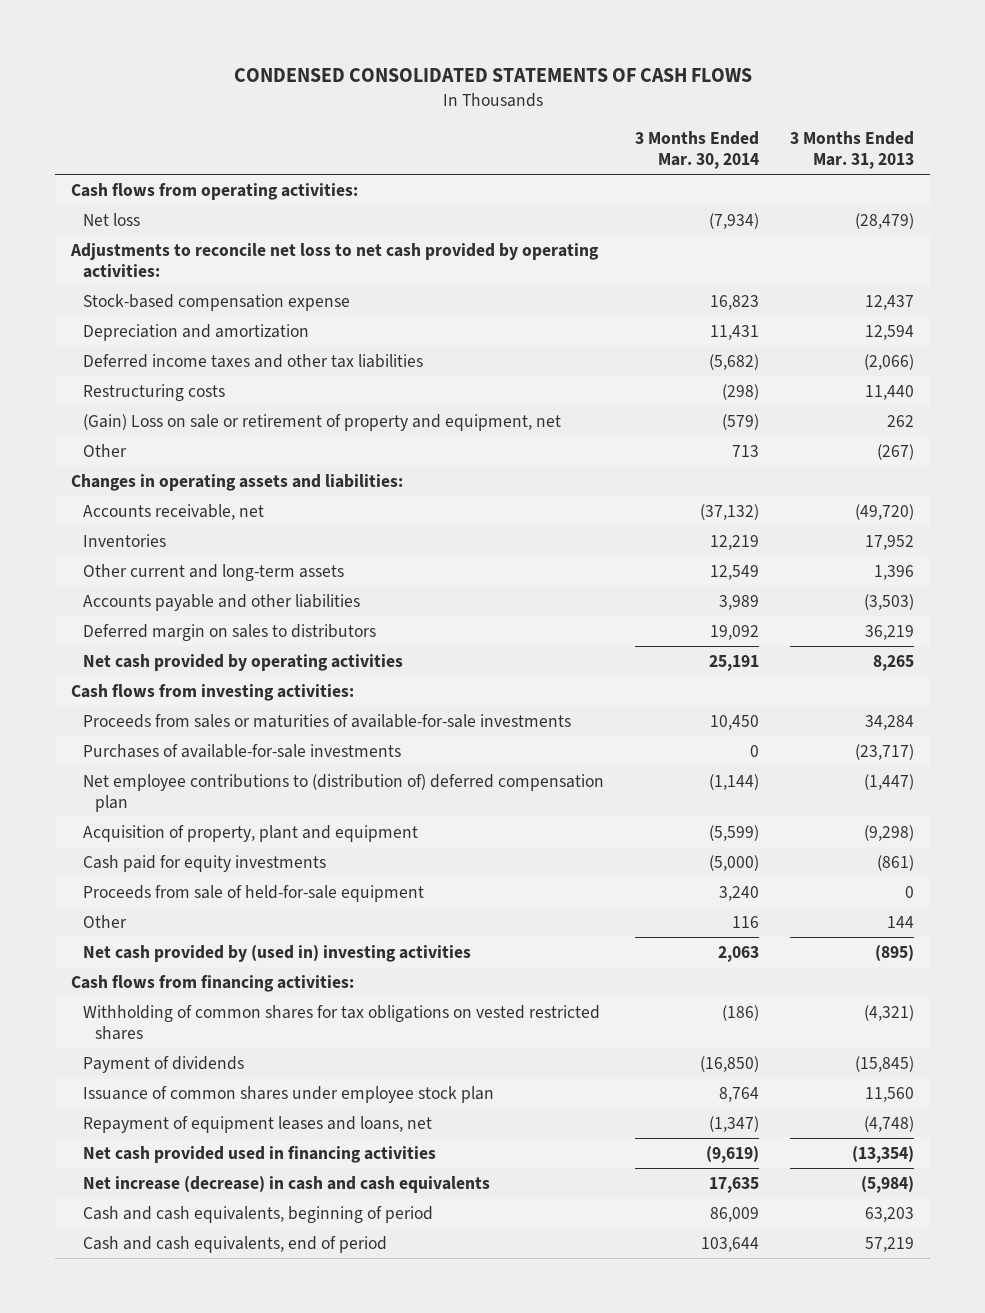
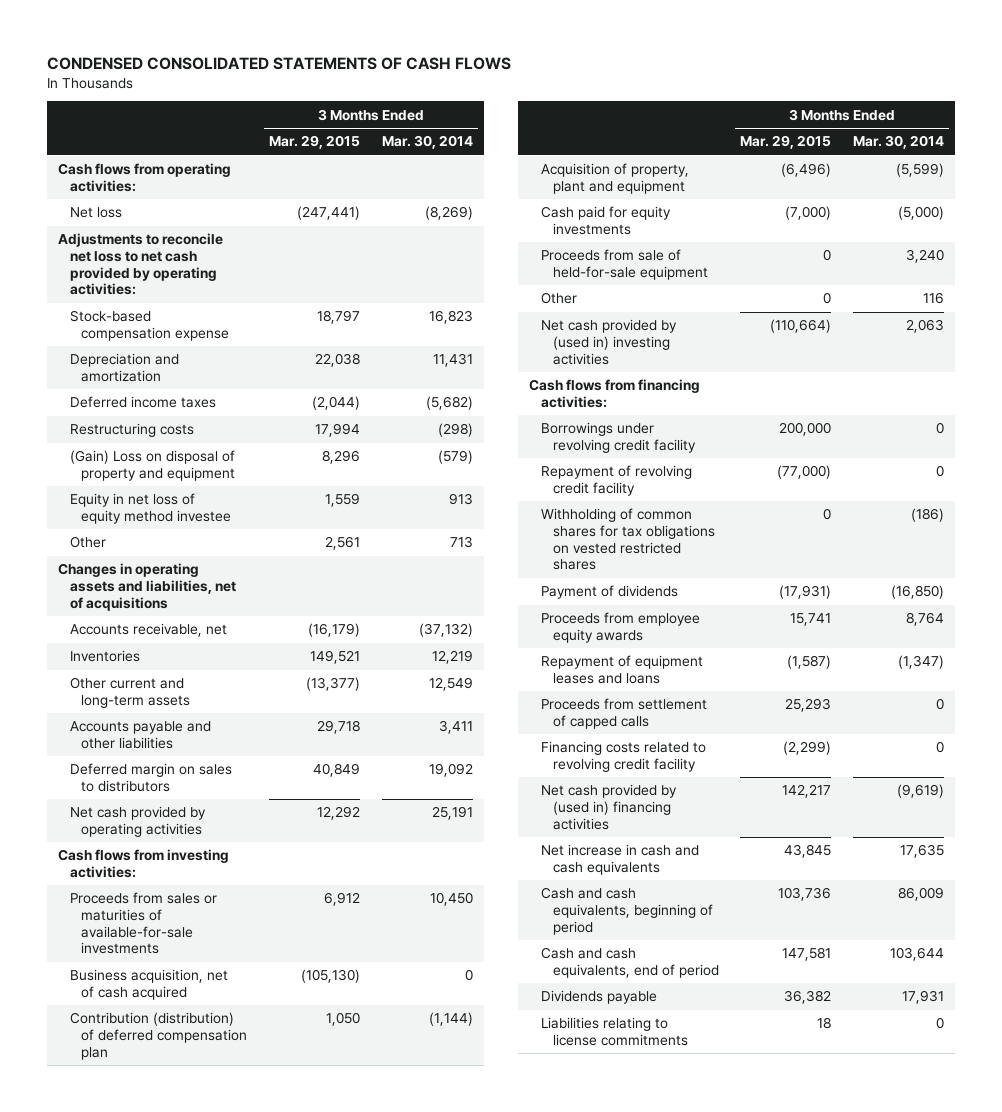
- | 3 Months Ended Mar. 30, 2014 | 3 Months Ended Mar. 31, 2013
+ | 3 Months Ended Mar. 29, 2015 | 3 Months Ended Mar. 30, 2014
- Net loss | (7,934) | (28,479)
+ Net loss | (247,441) | (8,269)
- Deferred income taxes and other tax liabilities | (5,682) | (2,066)
+ Deferred income taxes | (2,044) | (5,682)
- (Gain) Loss on sale or retirement of property and equipment, net | (579) | 262
+ (Gain) Loss on disposal of property and equipment | 8,296 | (579)
+ Equity in net loss of equity method investee | 1,559 | 913
- Changes in operating assets and liabilities:
+ Changes in operating assets and liabilities, net of acquisitions
- Accounts payable and other liabilities | 3,989 | (3,503)
+ Accounts payable and other liabilities | 29,718 | 3,411
- Purchases of available-for-sale investments | 0 | (23,717)
- Net employee contributions to (distribution of) deferred compensation plan | (1,144) | (1,447)
+ Business acquisition, net of cash acquired | (105,130) | 0
+ Contribution (distribution) of deferred compensation plan | 1,050 | (1,144)
+ Borrowings under revolving credit facility | 200,000 | 0
+ Repayment of revolving credit facility | (77,000) | 0
- Issuance of common shares under employee stock plan | 8,764 | 11,560
- Repayment of equipment leases and loans, net | (1,347) | (4,748)
- Net cash provided used in financing activities | (9,619) | (13,354)
- Net increase (decrease) in cash and cash equivalents | 17,635 | (5,984)
+ Proceeds from employee equity awards | 15,741 | 8,764
+ Repayment of equipment leases and loans | (1,587) | (1,347)
+ Proceeds from settlement of capped calls | 25,293 | 0
+ Financing costs related to revolving credit facility | (2,299) | 0
+ Net cash provided by (used in) financing activities | 142,217 | (9,619)
+ Net increase in cash and cash equivalents | 43,845 | 17,635
+ Dividends payable | 36,382 | 17,931
+ Liabilities relating to license commitments | 18 | 0

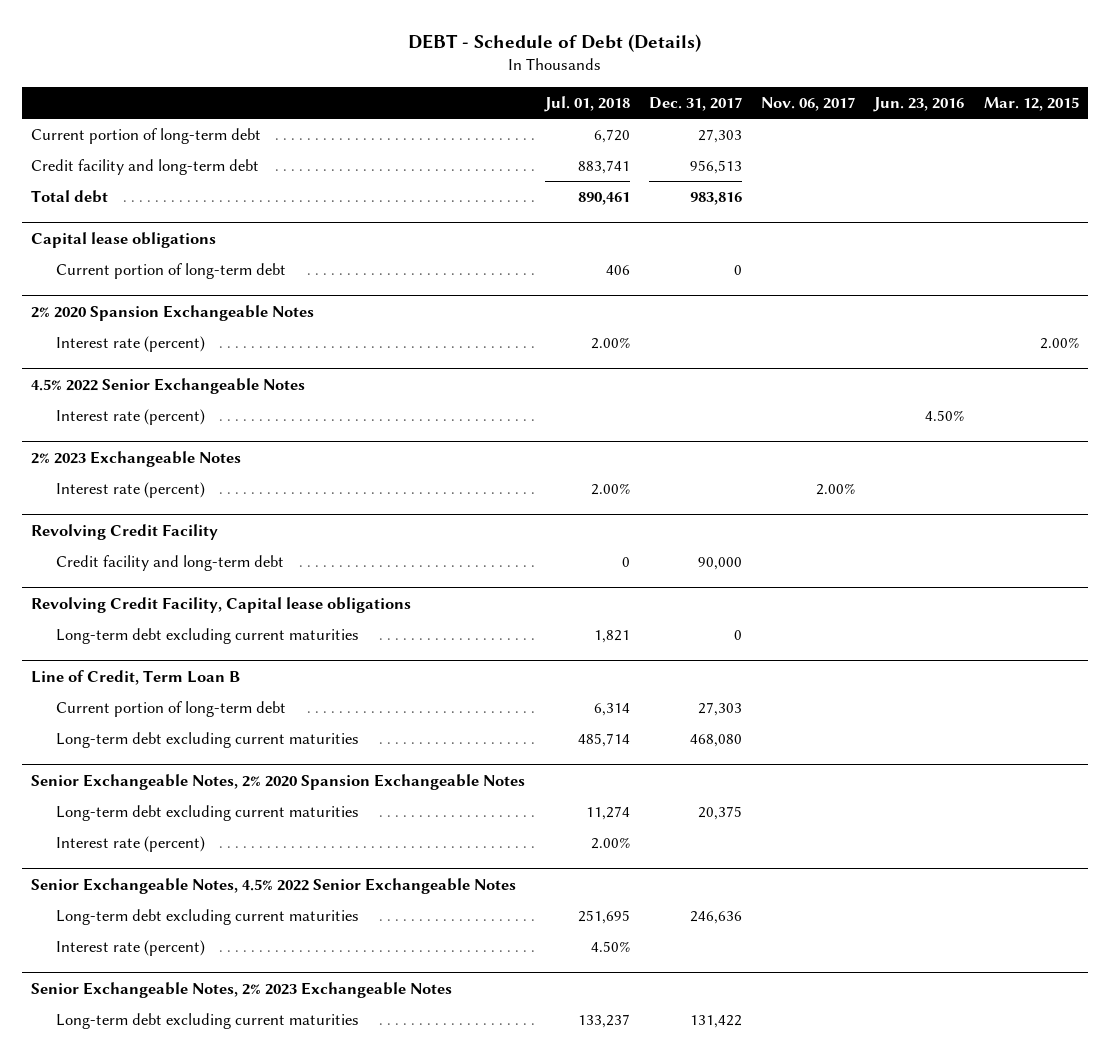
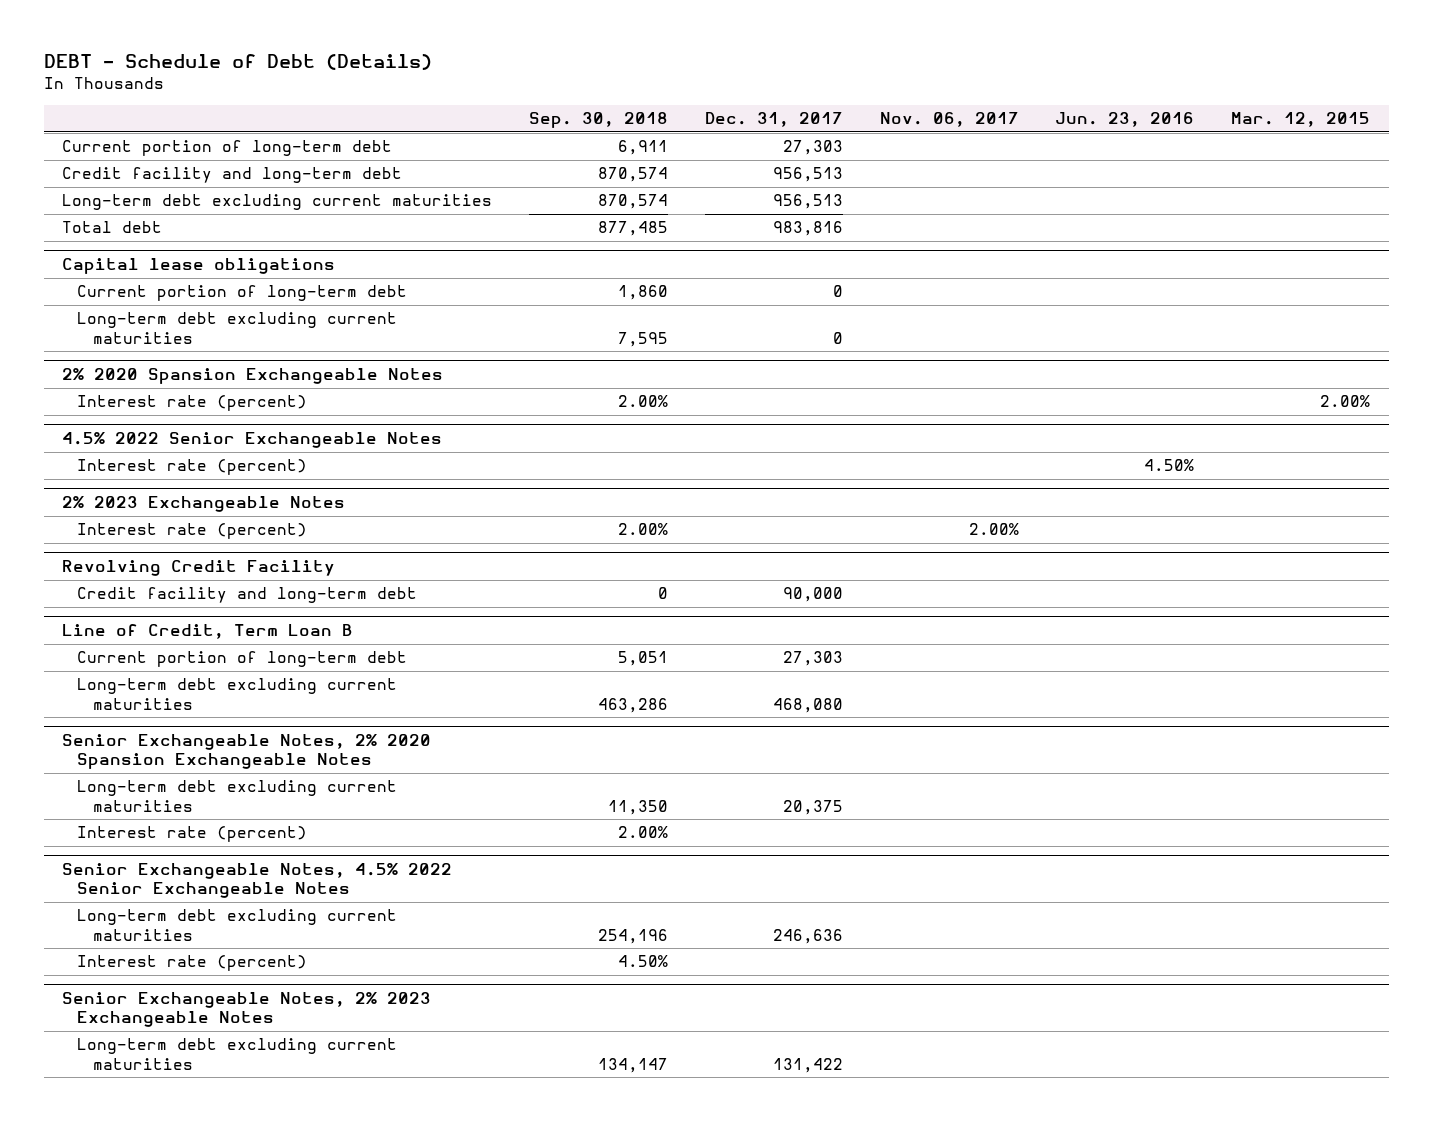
- | Jul. 01, 2018 | Dec. 31, 2017 | Nov. 06, 2017 | Jun. 23, 2016 | Mar. 12, 2015
+ | Sep. 30, 2018 | Dec. 31, 2017 | Nov. 06, 2017 | Jun. 23, 2016 | Mar. 12, 2015
+ Long-term debt excluding current maturities | 870,574 | 956,513 | | |
@ Capital lease obligations
+ Long-term debt excluding current maturities | 7,595 | 0 | | |
- Revolving Credit Facility, Capital lease obligations
- Long-term debt excluding current maturities | 1,821 | 0 | | |

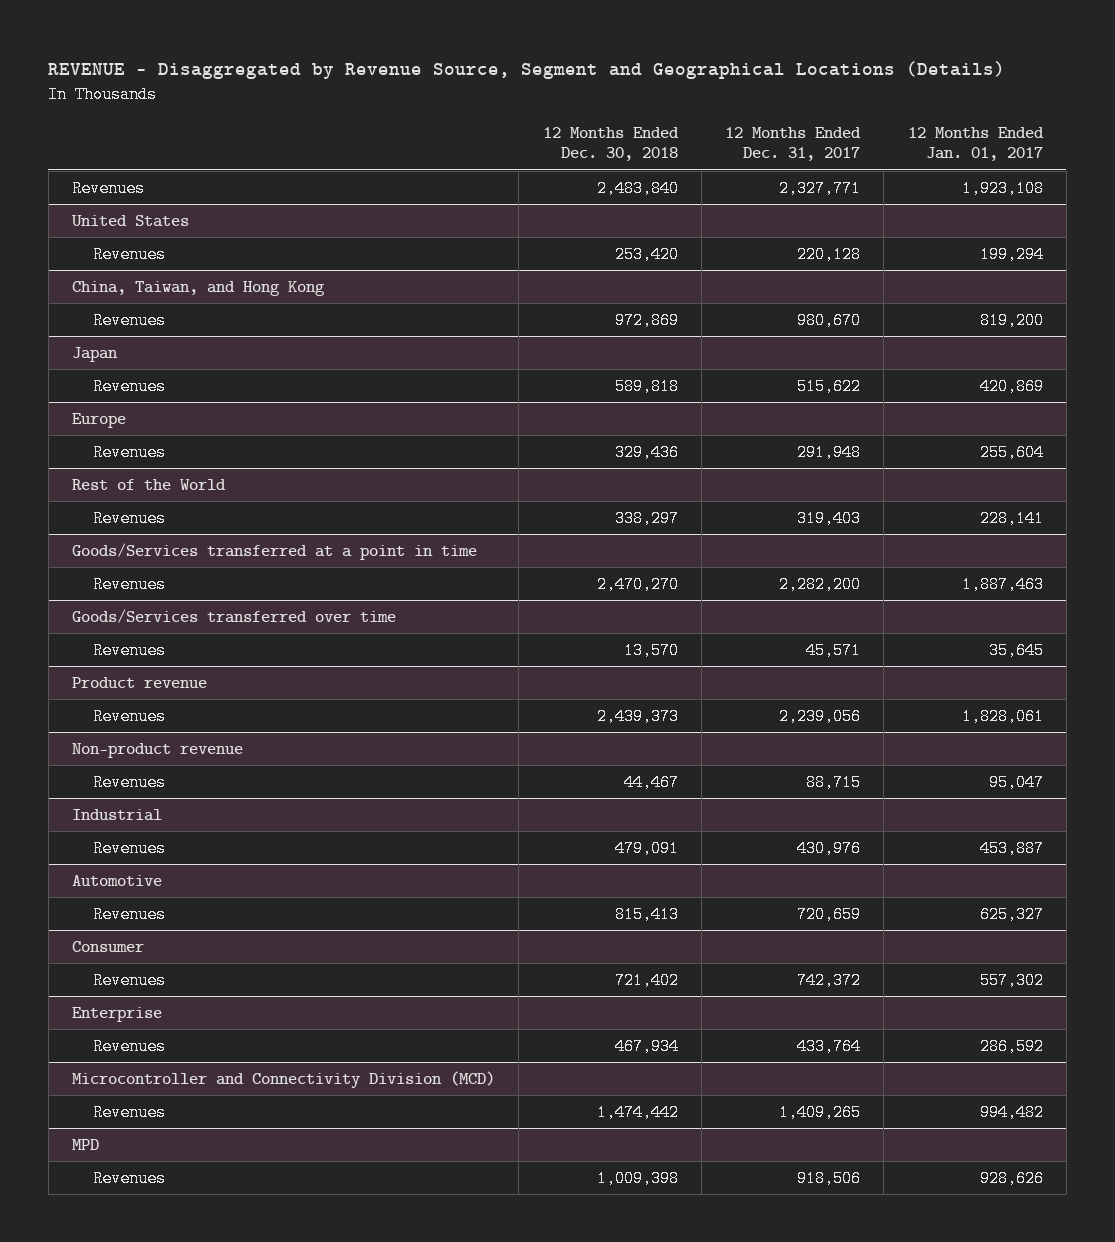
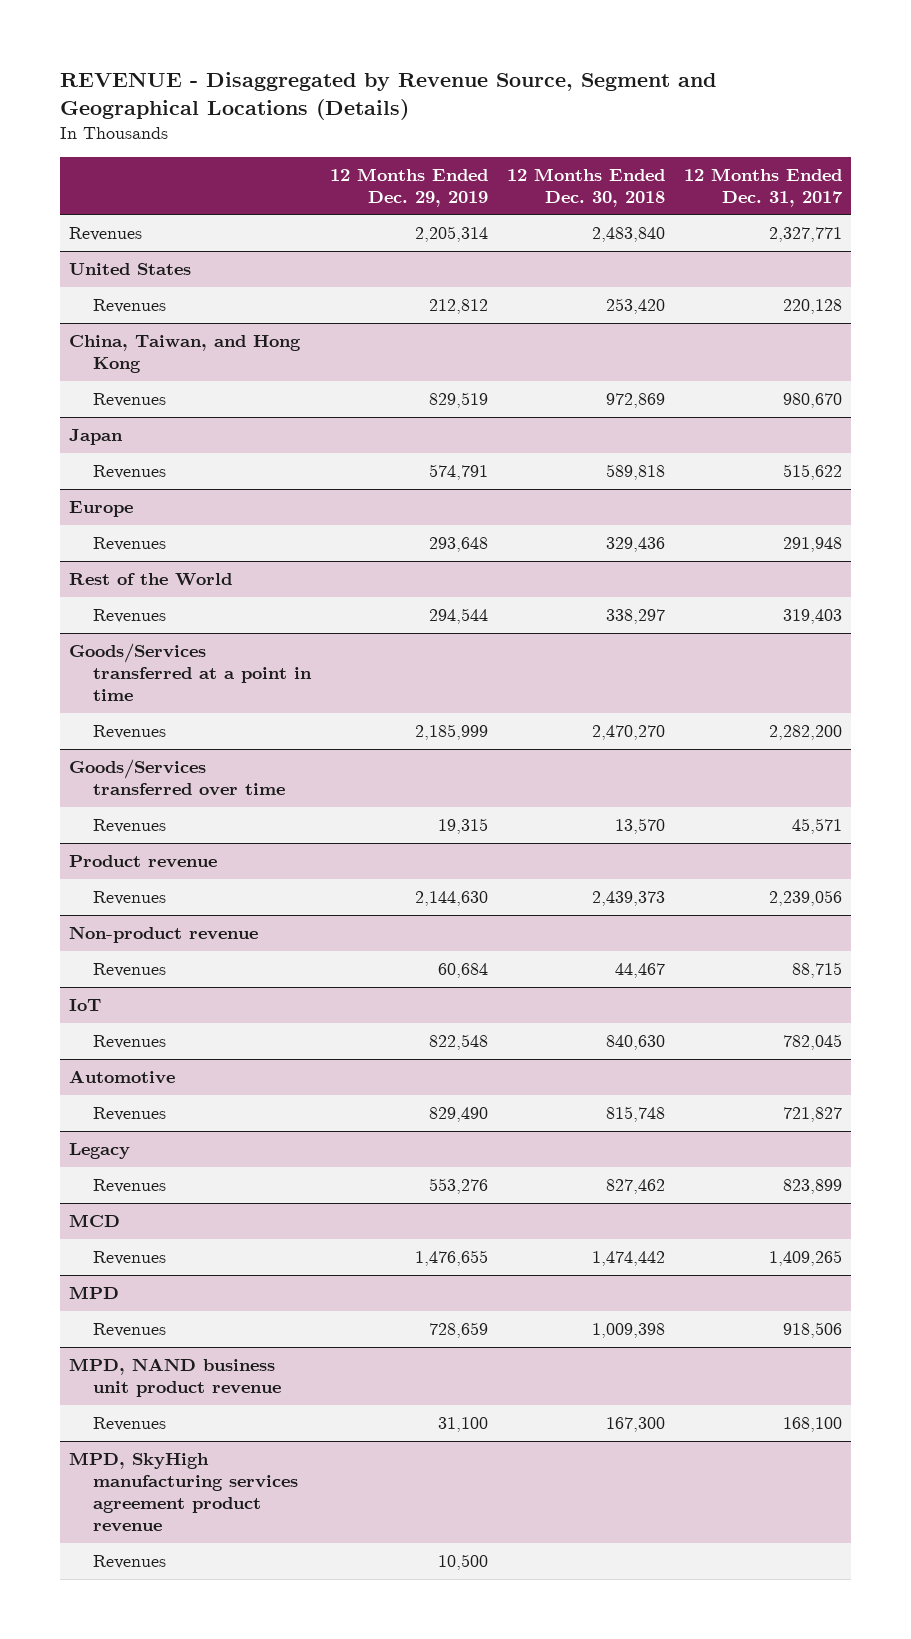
- | 12 Months Ended Dec. 30, 2018 | 12 Months Ended Dec. 31, 2017 | 12 Months Ended Jan. 01, 2017
+ | 12 Months Ended Dec. 29, 2019 | 12 Months Ended Dec. 30, 2018 | 12 Months Ended Dec. 31, 2017
- Industrial
- Revenues | 479,091 | 430,976 | 453,887
+ IoT
+ Revenues | 822,548 | 840,630 | 782,045
@ Automotive
- Revenues | 815,413 | 720,659 | 625,327
- Consumer
- Revenues | 721,402 | 742,372 | 557,302
- Enterprise
- Revenues | 467,934 | 433,764 | 286,592
- Microcontroller and Connectivity Division (MCD)
@ Automotive
+ Revenues | 829,490 | 815,748 | 721,827
+ Legacy
+ Revenues | 553,276 | 827,462 | 823,899
+ MCD
+ MPD, NAND business unit product revenue
+ Revenues | 31,100 | 167,300 | 168,100
+ MPD, SkyHigh manufacturing services agreement product revenue
+ Revenues | 10,500 | |

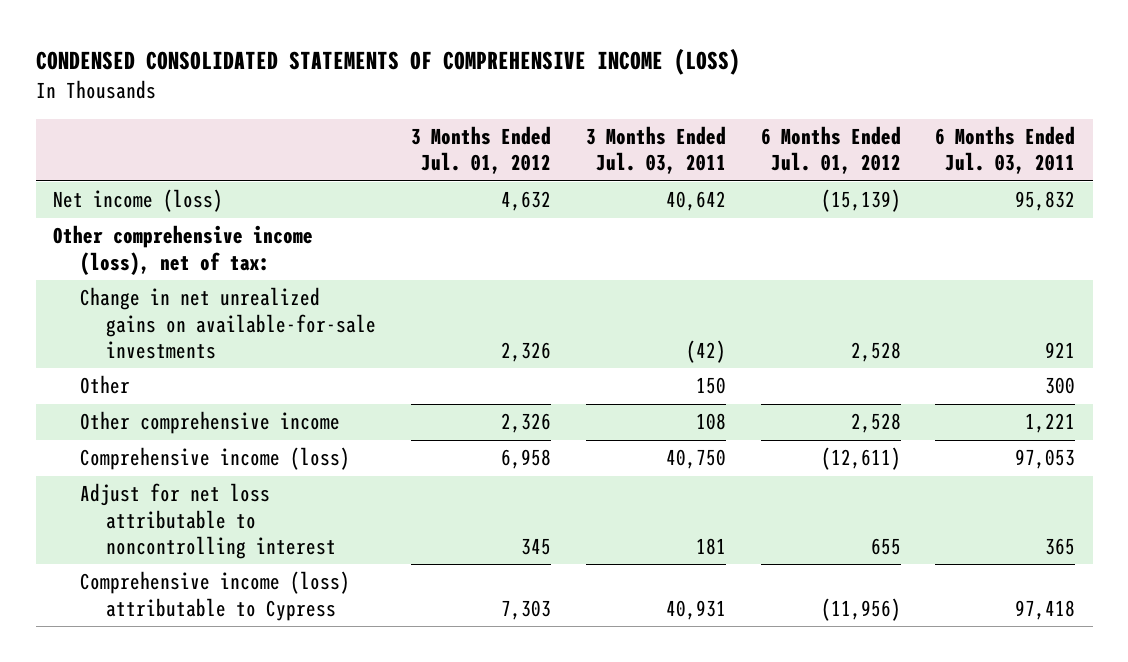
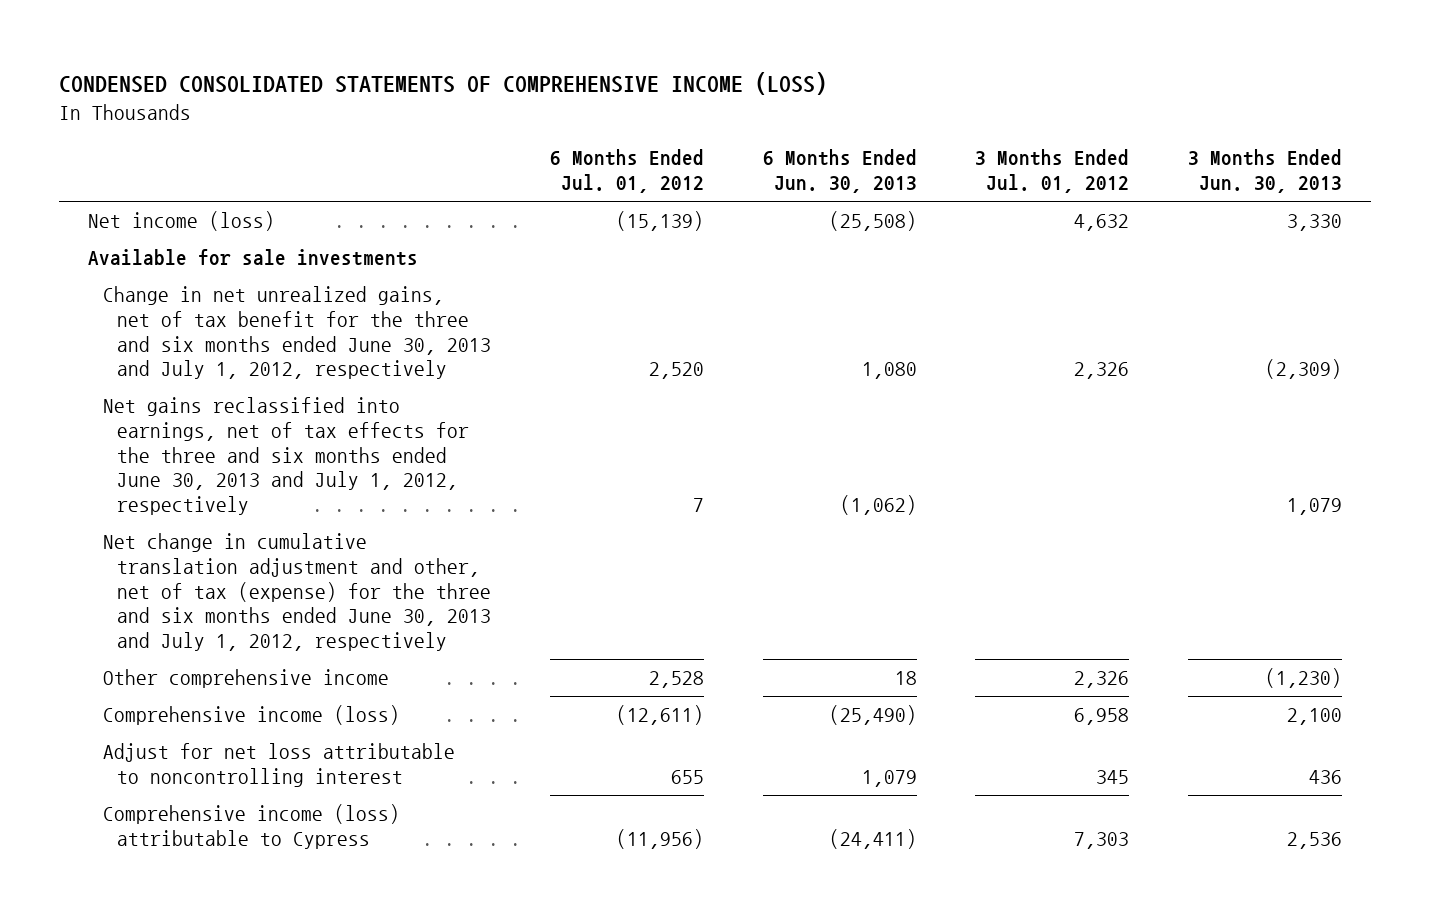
- | 3 Months Ended Jul. 01, 2012 | 3 Months Ended Jul. 03, 2011 | 6 Months Ended Jul. 01, 2012 | 6 Months Ended Jul. 03, 2011
+ | 6 Months Ended Jul. 01, 2012 | 6 Months Ended Jun. 30, 2013 | 3 Months Ended Jul. 01, 2012 | 3 Months Ended Jun. 30, 2013
- Other comprehensive income (loss), net of tax:
- Change in net unrealized gains on available-for-sale investments | 2,326 | (42) | 2,528 | 921
- Other | | 150 | | 300
+ Available for sale investments
+ Change in net unrealized gains, net of tax benefit for the three and six months ended June 30, 2013 and July 1, 2012, respectively | 2,520 | 1,080 | 2,326 | (2,309)
+ Net gains reclassified into earnings, net of tax effects for the three and six months ended June 30, 2013 and July 1, 2012, respectively | 7 | (1,062) | | 1,079
+ Net change in cumulative translation adjustment and other, net of tax (expense) for the three and six months ended June 30, 2013 and July 1, 2012, respectively

